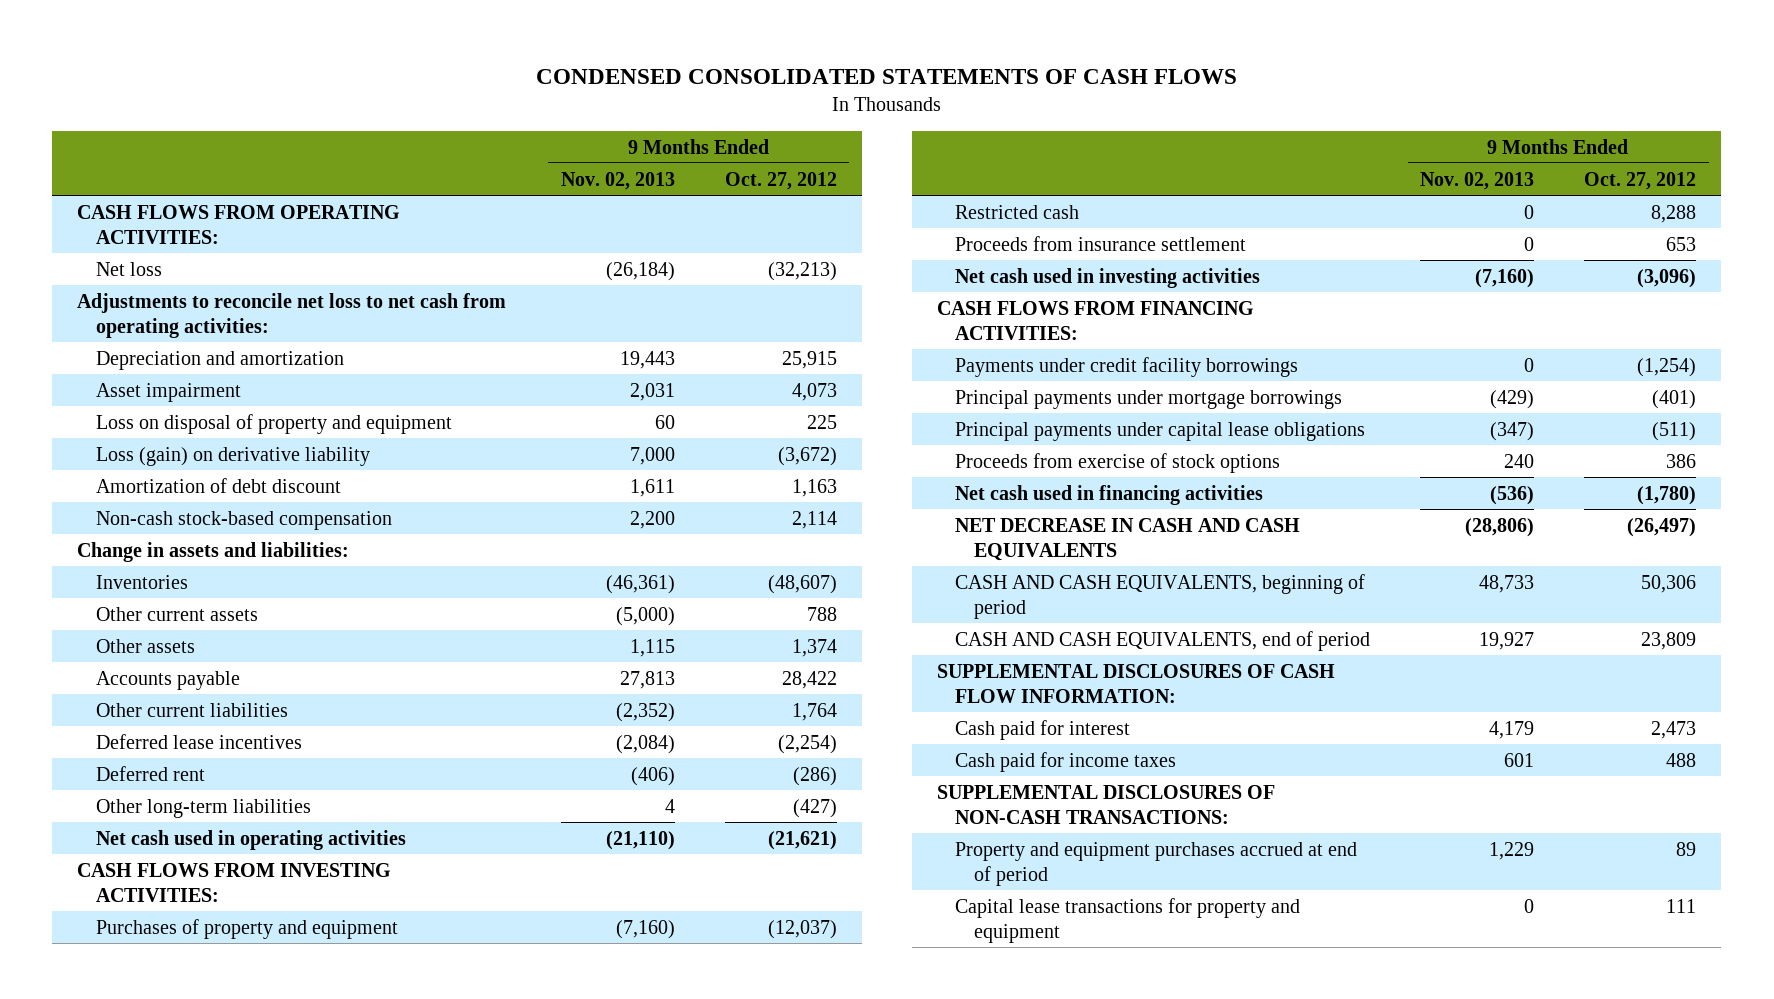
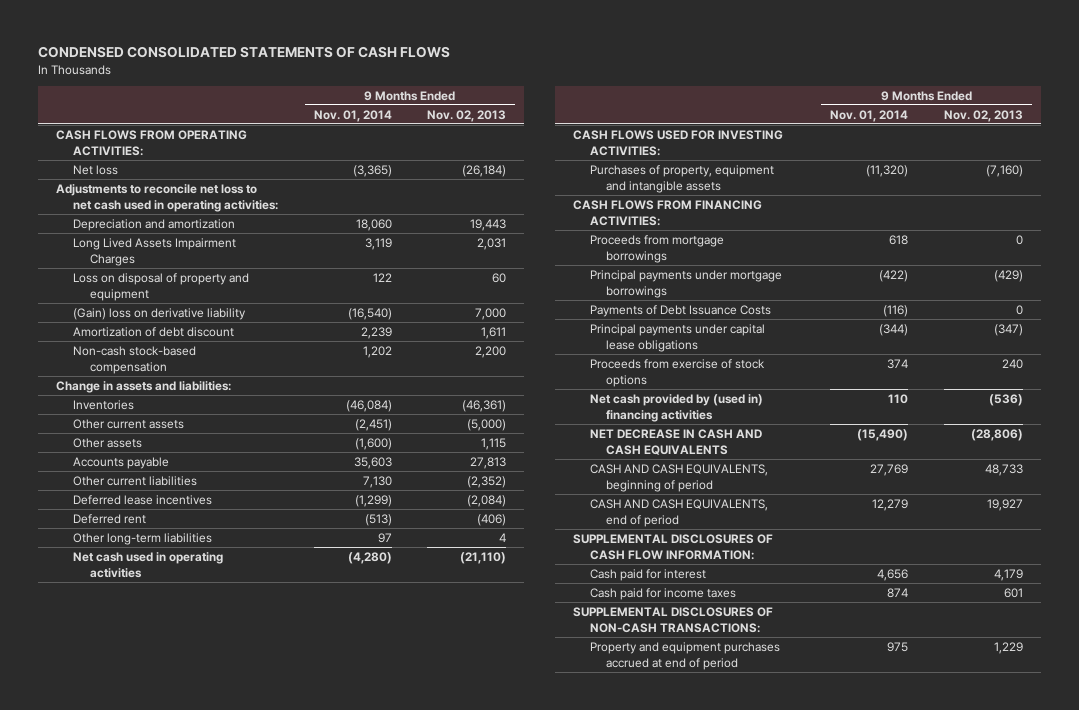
- | 9 Months Ended Nov. 02, 2013 | 9 Months Ended Oct. 27, 2012
+ | 9 Months Ended Nov. 01, 2014 | 9 Months Ended Nov. 02, 2013
- Adjustments to reconcile net loss to net cash from operating activities:
+ Adjustments to reconcile net loss to net cash used in operating activities:
- Asset impairment | 2,031 | 4,073
+ Long Lived Assets Impairment Charges | 3,119 | 2,031
- Loss (gain) on derivative liability | 7,000 | (3,672)
+ (Gain) loss on derivative liability | (16,540) | 7,000
- CASH FLOWS FROM INVESTING ACTIVITIES:
- Purchases of property and equipment | (7,160) | (12,037)
- Restricted cash | 0 | 8,288
- Proceeds from insurance settlement | 0 | 653
- Net cash used in investing activities | (7,160) | (3,096)
+ CASH FLOWS USED FOR INVESTING ACTIVITIES:
+ Purchases of property, equipment and intangible assets | (11,320) | (7,160)
- Payments under credit facility borrowings | 0 | (1,254)
+ Proceeds from mortgage borrowings | 618 | 0
+ Payments of Debt Issuance Costs | (116) | 0
- Net cash used in financing activities | (536) | (1,780)
+ Net cash provided by (used in) financing activities | 110 | (536)
- Capital lease transactions for property and equipment | 0 | 111

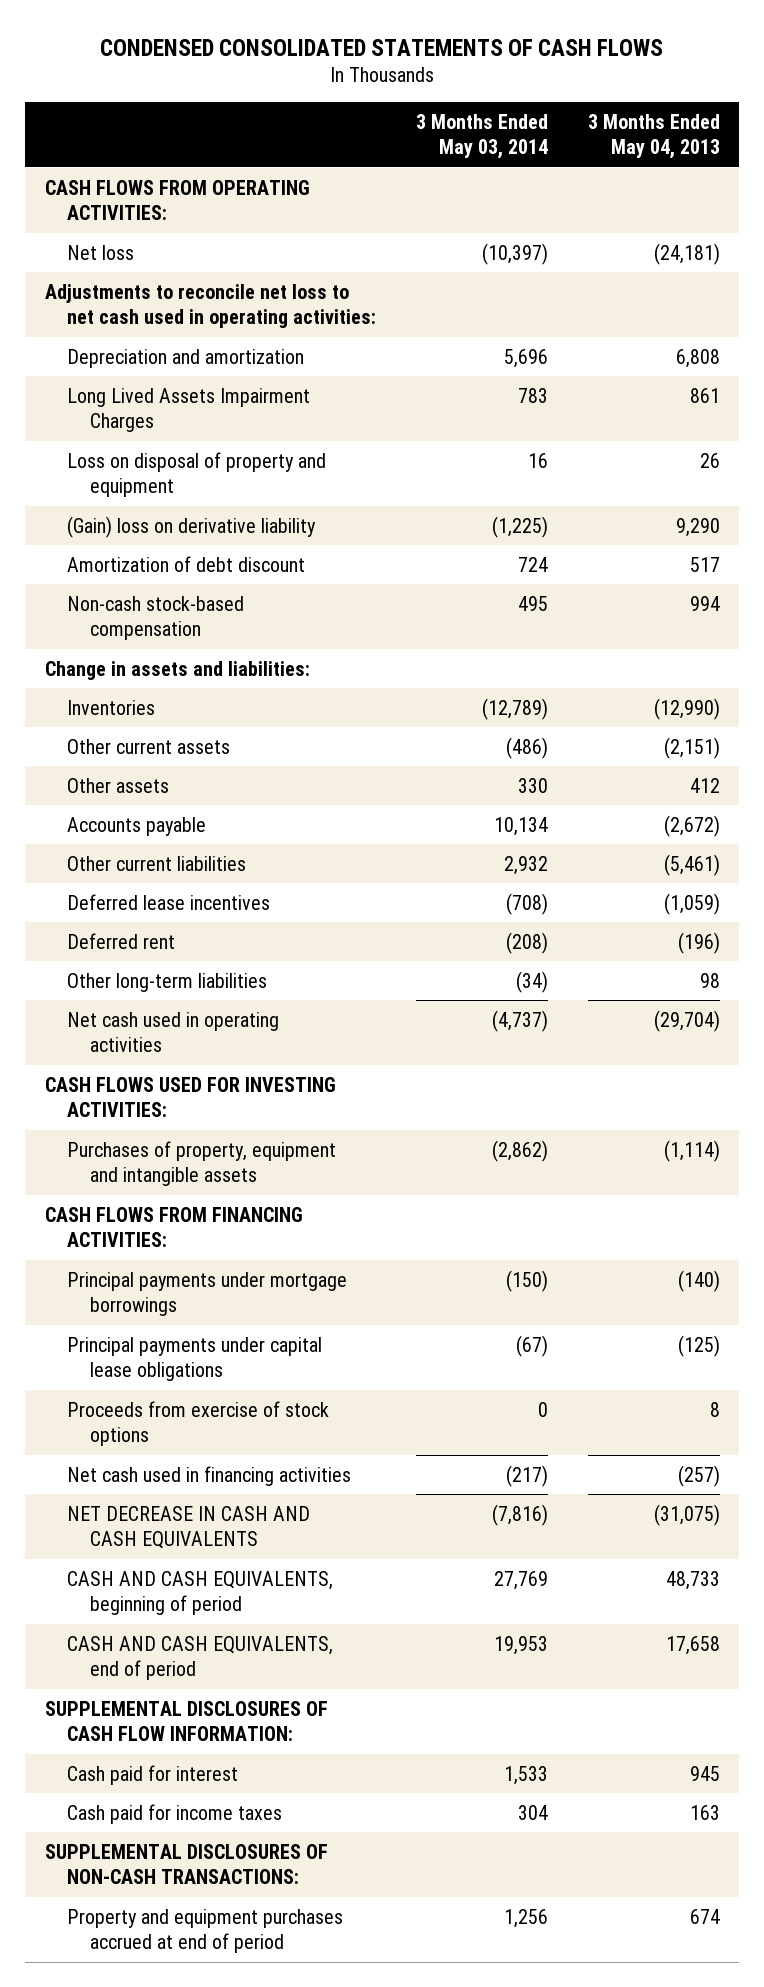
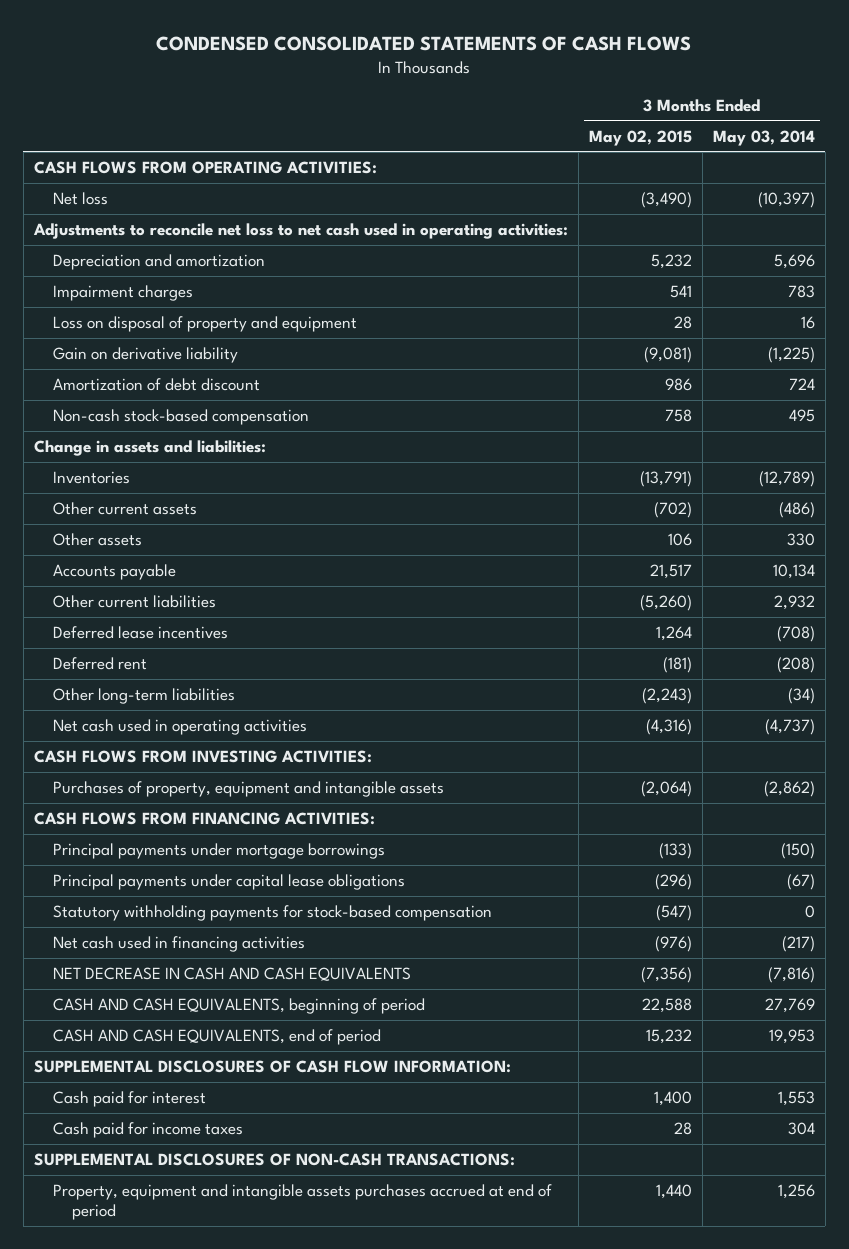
- | 3 Months Ended May 03, 2014 | 3 Months Ended May 04, 2013
+ | 3 Months Ended May 02, 2015 | 3 Months Ended May 03, 2014
- Long Lived Assets Impairment Charges | 783 | 861
+ Impairment charges | 541 | 783
- (Gain) loss on derivative liability | (1,225) | 9,290
+ Gain on derivative liability | (9,081) | (1,225)
- CASH FLOWS USED FOR INVESTING ACTIVITIES:
+ CASH FLOWS FROM INVESTING ACTIVITIES:
- Proceeds from exercise of stock options | 0 | 8
+ Statutory withholding payments for stock-based compensation | (547) | 0
- Cash paid for interest | 1,533 | 945
+ Cash paid for interest | 1,400 | 1,553
- Property and equipment purchases accrued at end of period | 1,256 | 674
+ Property, equipment and intangible assets purchases accrued at end of period | 1,440 | 1,256

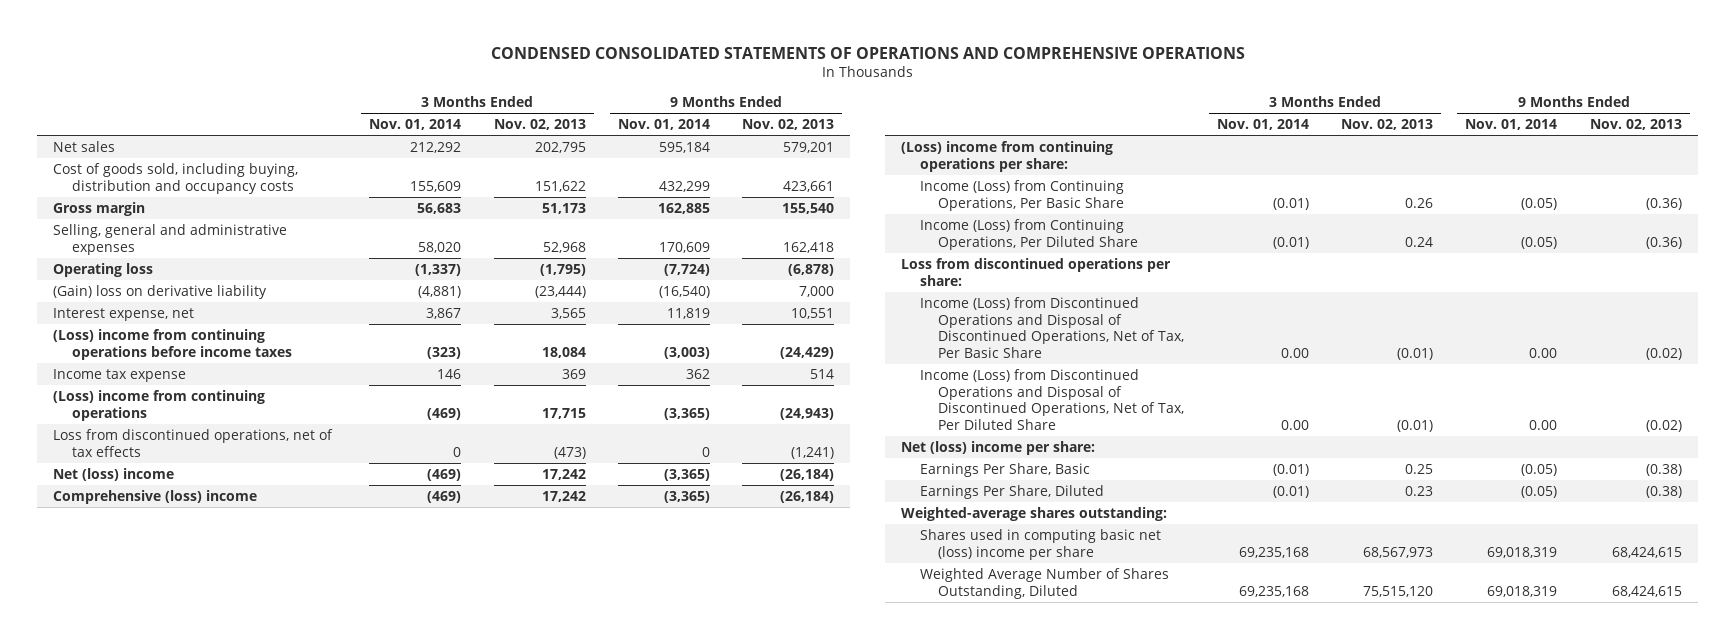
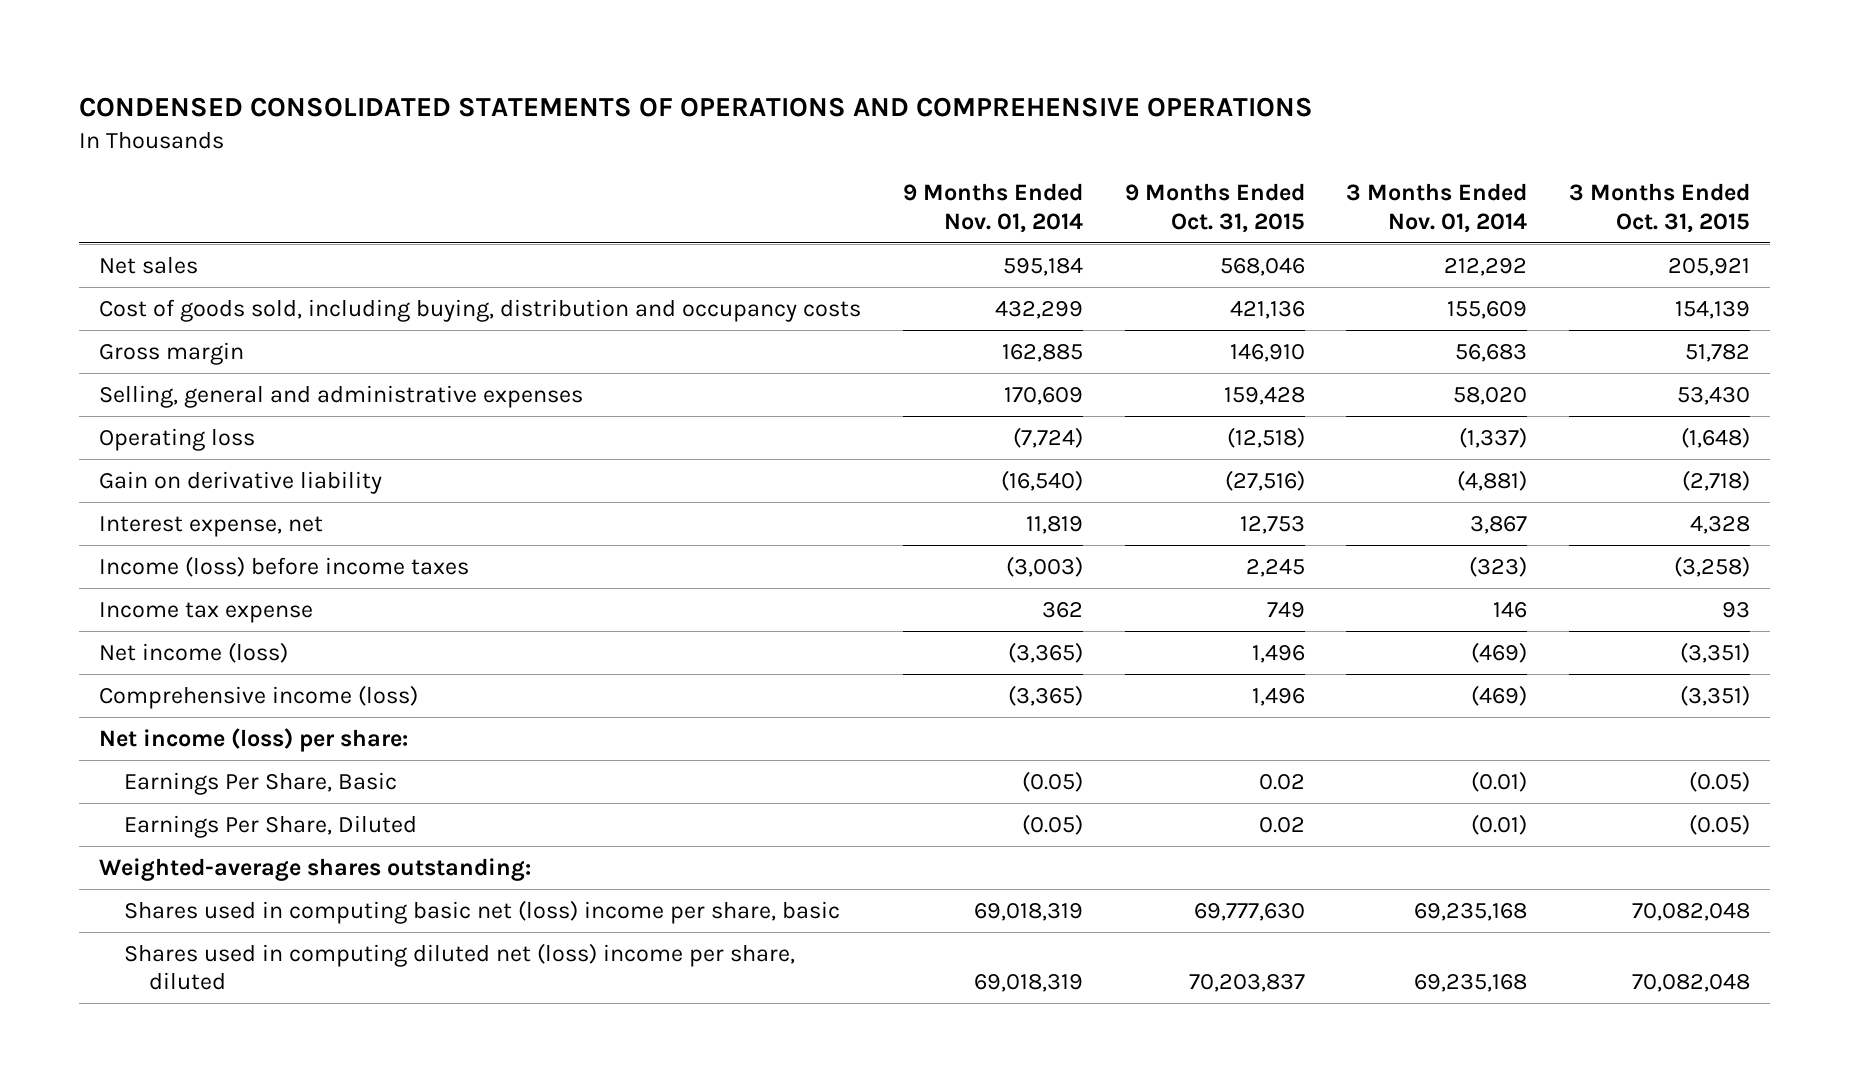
- | 3 Months Ended Nov. 01, 2014 | 3 Months Ended Nov. 02, 2013 | 9 Months Ended Nov. 01, 2014 | 9 Months Ended Nov. 02, 2013
+ | 9 Months Ended Nov. 01, 2014 | 9 Months Ended Oct. 31, 2015 | 3 Months Ended Nov. 01, 2014 | 3 Months Ended Oct. 31, 2015
- (Gain) loss on derivative liability | (4,881) | (23,444) | (16,540) | 7,000
+ Gain on derivative liability | (16,540) | (27,516) | (4,881) | (2,718)
- (Loss) income from continuing operations before income taxes | (323) | 18,084 | (3,003) | (24,429)
+ Income (loss) before income taxes | (3,003) | 2,245 | (323) | (3,258)
- (Loss) income from continuing operations | (469) | 17,715 | (3,365) | (24,943)
- Loss from discontinued operations, net of tax effects | 0 | (473) | 0 | (1,241)
- Net (loss) income | (469) | 17,242 | (3,365) | (26,184)
- Comprehensive (loss) income | (469) | 17,242 | (3,365) | (26,184)
- (Loss) income from continuing operations per share:
- Income (Loss) from Continuing Operations, Per Basic Share | (0.01) | 0.26 | (0.05) | (0.36)
- Income (Loss) from Continuing Operations, Per Diluted Share | (0.01) | 0.24 | (0.05) | (0.36)
- Loss from discontinued operations per share:
- Income (Loss) from Discontinued Operations and Disposal of Discontinued Operations, Net of Tax, Per Basic Share | 0.00 | (0.01) | 0.00 | (0.02)
- Income (Loss) from Discontinued Operations and Disposal of Discontinued Operations, Net of Tax, Per Diluted Share | 0.00 | (0.01) | 0.00 | (0.02)
- Net (loss) income per share:
+ Net income (loss) | (3,365) | 1,496 | (469) | (3,351)
+ Comprehensive income (loss) | (3,365) | 1,496 | (469) | (3,351)
+ Net income (loss) per share:
- Shares used in computing basic net (loss) income per share | 69,235,168 | 68,567,973 | 69,018,319 | 68,424,615
- Weighted Average Number of Shares Outstanding, Diluted | 69,235,168 | 75,515,120 | 69,018,319 | 68,424,615
+ Shares used in computing basic net (loss) income per share, basic | 69,018,319 | 69,777,630 | 69,235,168 | 70,082,048
+ Shares used in computing diluted net (loss) income per share, diluted | 69,018,319 | 70,203,837 | 69,235,168 | 70,082,048

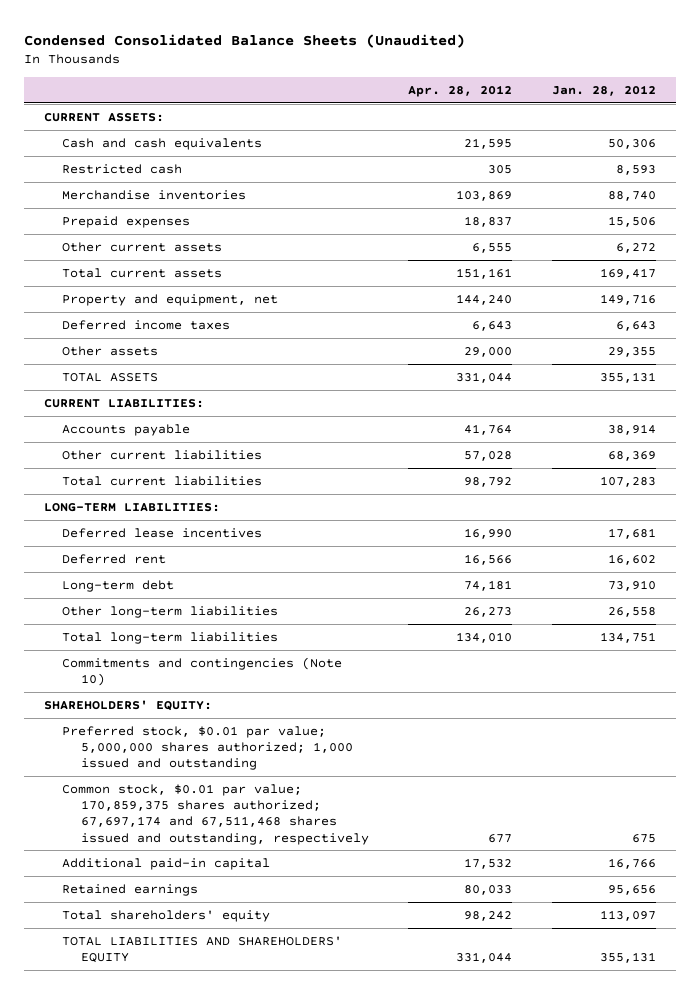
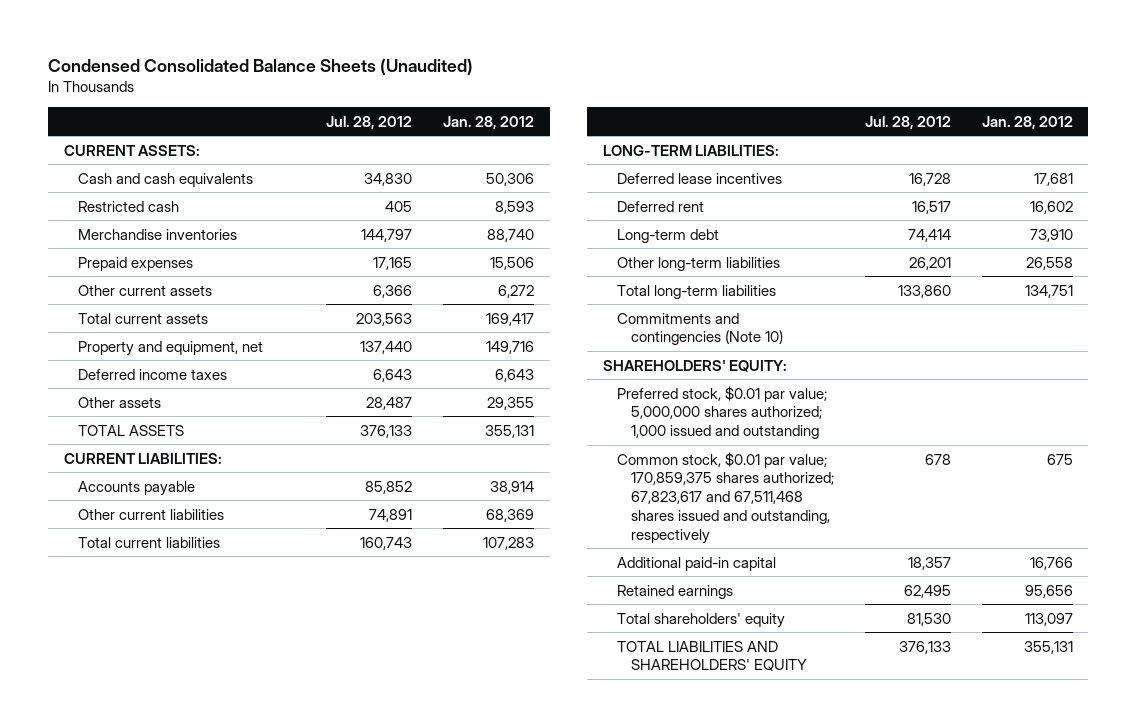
- | Apr. 28, 2012 | Jan. 28, 2012
+ | Jul. 28, 2012 | Jan. 28, 2012
- Common stock, $0.01 par value; 170,859,375 shares authorized; 67,697,174 and 67,511,468 shares issued and outstanding, respectively | 677 | 675
+ Common stock, $0.01 par value; 170,859,375 shares authorized; 67,823,617 and 67,511,468 shares issued and outstanding, respectively | 678 | 675

